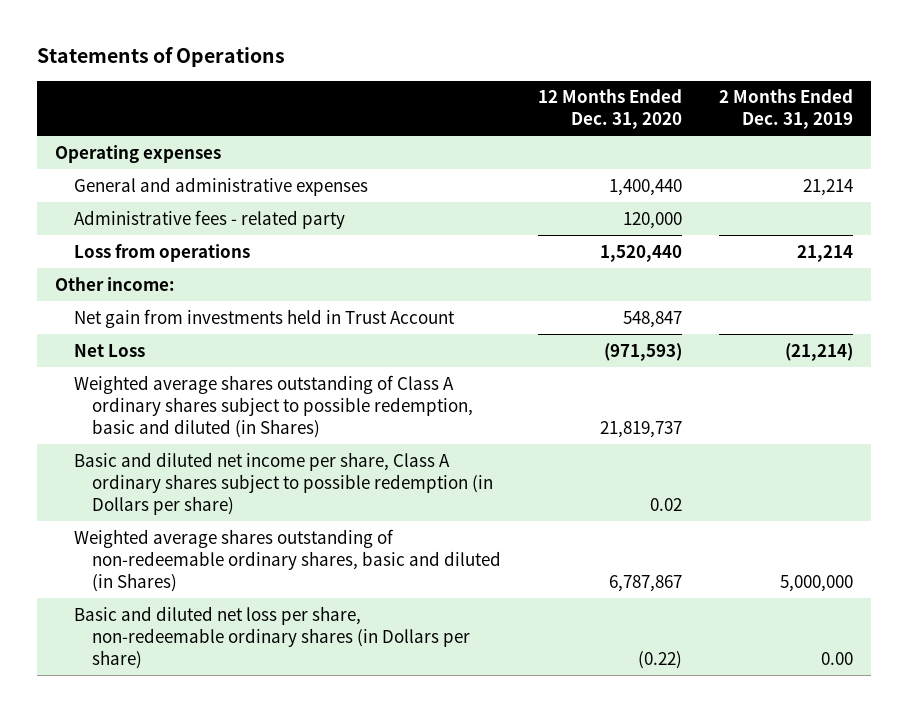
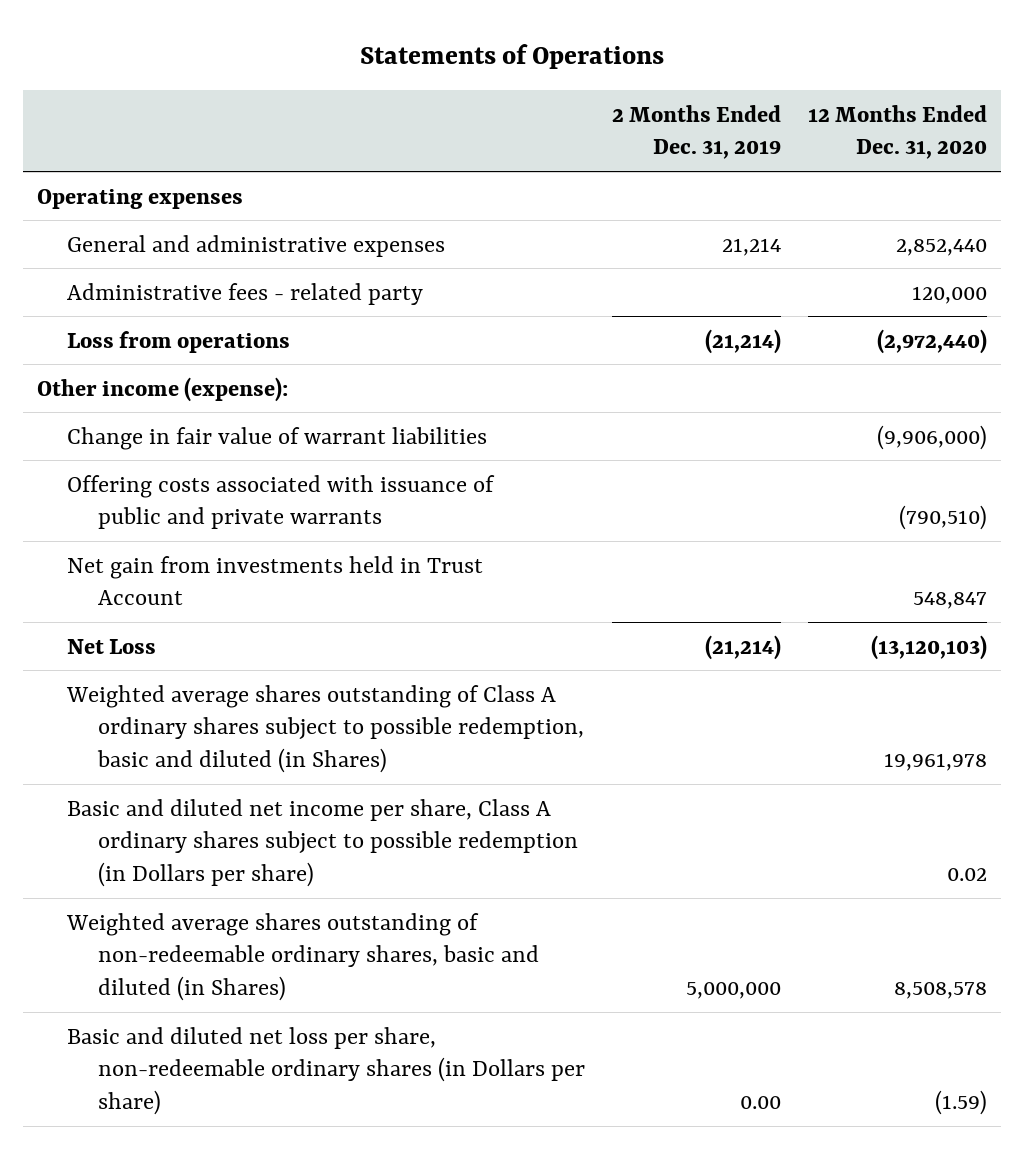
- | 12 Months Ended Dec. 31, 2020 | 2 Months Ended Dec. 31, 2019
+ | 2 Months Ended Dec. 31, 2019 | 12 Months Ended Dec. 31, 2020
- General and administrative expenses | 1,400,440 | 21,214
+ General and administrative expenses | 21,214 | 2,852,440
- Loss from operations | 1,520,440 | 21,214
- Other income:
+ Loss from operations | (21,214) | (2,972,440)
+ Other income (expense):
+ Change in fair value of warrant liabilities | | (9,906,000)
+ Offering costs associated with issuance of public and private warrants | | (790,510)
- Net Loss | (971,593) | (21,214)
- Weighted average shares outstanding of Class A ordinary shares subject to possible redemption, basic and diluted (in Shares) | 21,819,737 |
+ Net Loss | (21,214) | (13,120,103)
+ Weighted average shares outstanding of Class A ordinary shares subject to possible redemption, basic and diluted (in Shares) | | 19,961,978
- Weighted average shares outstanding of non-redeemable ordinary shares, basic and diluted (in Shares) | 6,787,867 | 5,000,000
- Basic and diluted net loss per share, non-redeemable ordinary shares (in Dollars per share) | (0.22) | 0.00
+ Weighted average shares outstanding of non-redeemable ordinary shares, basic and diluted (in Shares) | 5,000,000 | 8,508,578
+ Basic and diluted net loss per share, non-redeemable ordinary shares (in Dollars per share) | 0.00 | (1.59)

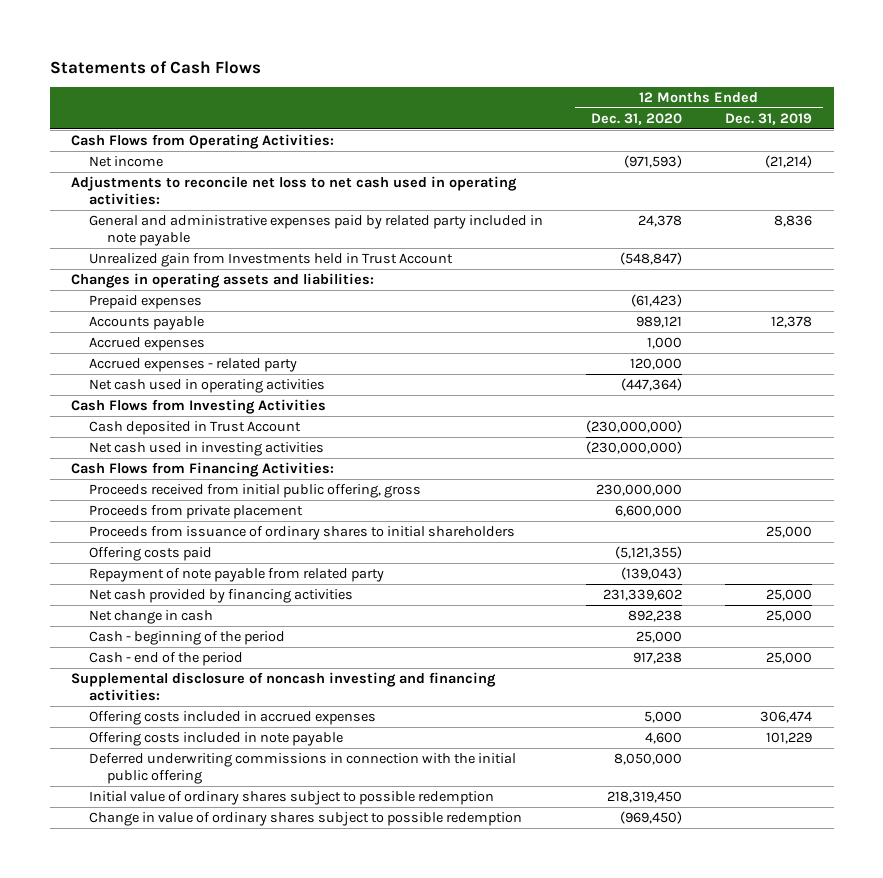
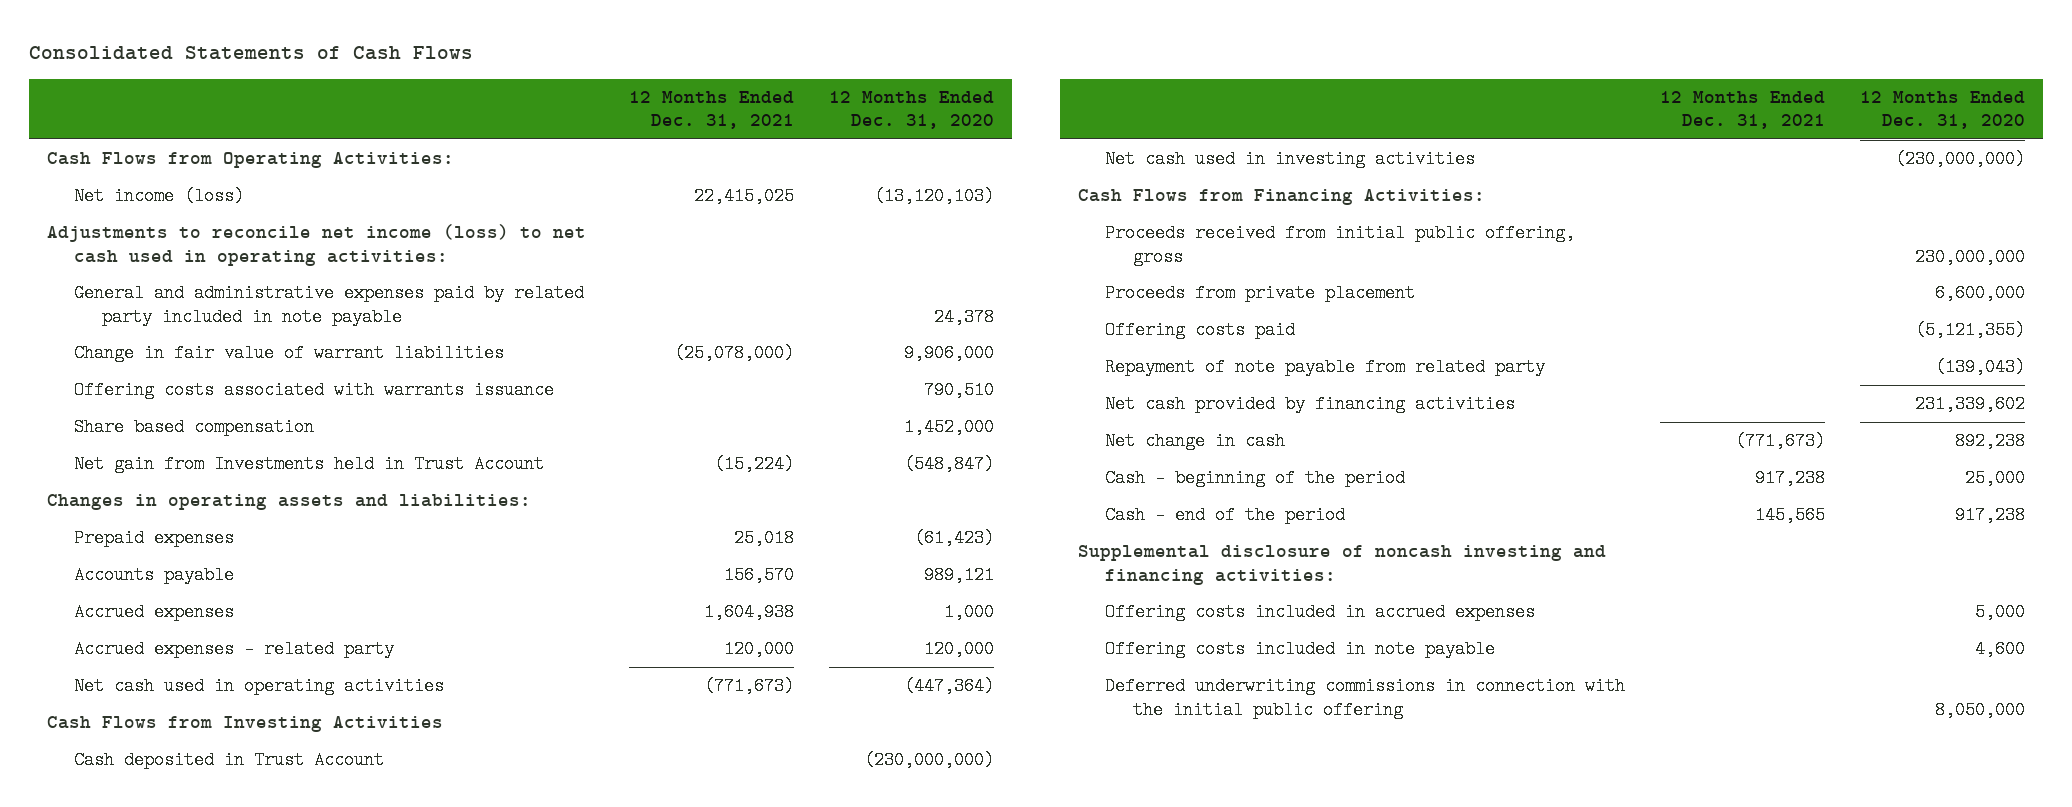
- Statements of Cash Flows
+ Consolidated Statements of Cash Flows
- | 12 Months Ended Dec. 31, 2020 | 12 Months Ended Dec. 31, 2019
+ | 12 Months Ended Dec. 31, 2021 | 12 Months Ended Dec. 31, 2020
- Net income | (971,593) | (21,214)
- Adjustments to reconcile net loss to net cash used in operating activities:
+ Net income (loss) | 22,415,025 | (13,120,103)
+ Adjustments to reconcile net income (loss) to net cash used in operating activities:
- Unrealized gain from Investments held in Trust Account | (548,847) |
+ Change in fair value of warrant liabilities | (25,078,000) | 9,906,000
+ Offering costs associated with warrants issuance | | 790,510
+ Share based compensation | | 1,452,000
+ Net gain from Investments held in Trust Account | (15,224) | (548,847)
- Proceeds from issuance of ordinary shares to initial shareholders | | 25,000
- Initial value of ordinary shares subject to possible redemption | 218,319,450 |
- Change in value of ordinary shares subject to possible redemption | (969,450) |

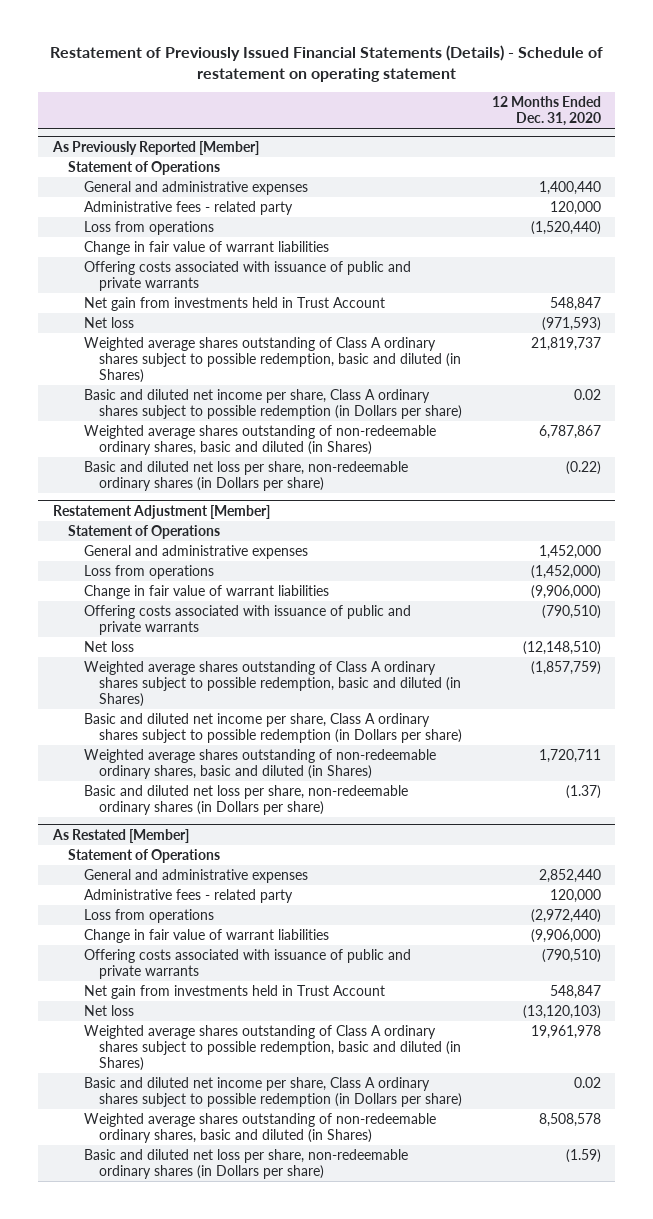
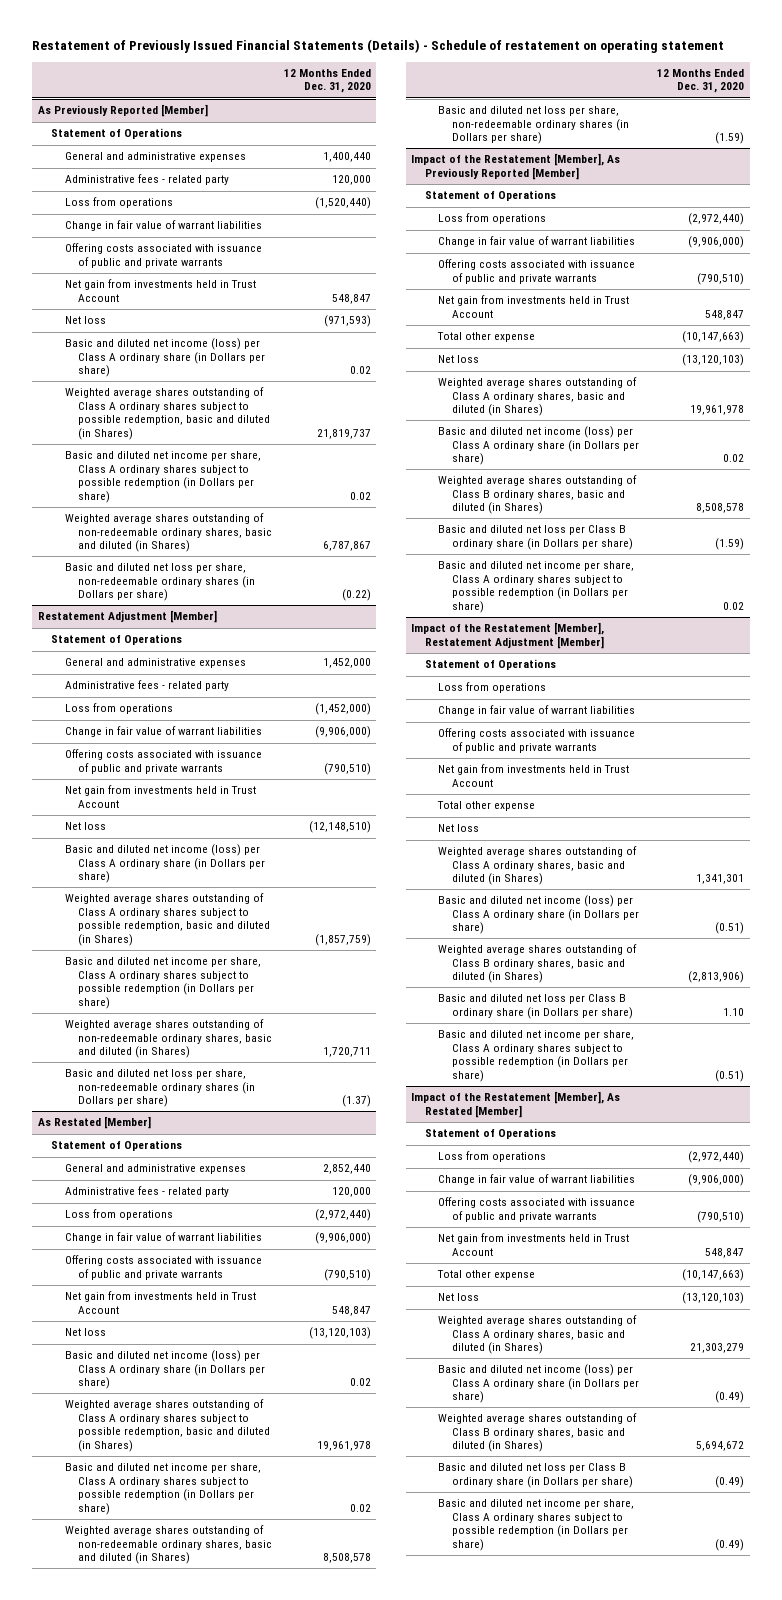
@ As Previously Reported [Member]
+ Basic and diluted net income (loss) per Class A ordinary share (in Dollars per share) | 0.02
@ Restatement Adjustment [Member]
+ Administrative fees - related party
+ Net gain from investments held in Trust Account
+ Basic and diluted net income (loss) per Class A ordinary share (in Dollars per share)
@ As Restated [Member]
+ Basic and diluted net income (loss) per Class A ordinary share (in Dollars per share) | 0.02
+ Impact of the Restatement [Member], As Previously Reported [Member]
+ Statement of Operations
+ Loss from operations | (2,972,440)
+ Change in fair value of warrant liabilities | (9,906,000)
+ Offering costs associated with issuance of public and private warrants | (790,510)
+ Net gain from investments held in Trust Account | 548,847
+ Total other expense | (10,147,663)
+ Net loss | (13,120,103)
+ Weighted average shares outstanding of Class A ordinary shares, basic and diluted (in Shares) | 19,961,978
+ Basic and diluted net income (loss) per Class A ordinary share (in Dollars per share) | 0.02
+ Weighted average shares outstanding of Class B ordinary shares, basic and diluted (in Shares) | 8,508,578
+ Basic and diluted net loss per Class B ordinary share (in Dollars per share) | (1.59)
+ Basic and diluted net income per share, Class A ordinary shares subject to possible redemption (in Dollars per share) | 0.02
+ Impact of the Restatement [Member], Restatement Adjustment [Member]
+ Statement of Operations
+ Loss from operations
+ Change in fair value of warrant liabilities
+ Offering costs associated with issuance of public and private warrants
+ Net gain from investments held in Trust Account
+ Total other expense
+ Net loss
+ Weighted average shares outstanding of Class A ordinary shares, basic and diluted (in Shares) | 1,341,301
+ Basic and diluted net income (loss) per Class A ordinary share (in Dollars per share) | (0.51)
+ Weighted average shares outstanding of Class B ordinary shares, basic and diluted (in Shares) | (2,813,906)
+ Basic and diluted net loss per Class B ordinary share (in Dollars per share) | 1.10
+ Basic and diluted net income per share, Class A ordinary shares subject to possible redemption (in Dollars per share) | (0.51)
+ Impact of the Restatement [Member], As Restated [Member]
+ Statement of Operations
+ Loss from operations | (2,972,440)
+ Change in fair value of warrant liabilities | (9,906,000)
+ Offering costs associated with issuance of public and private warrants | (790,510)
+ Net gain from investments held in Trust Account | 548,847
+ Total other expense | (10,147,663)
+ Net loss | (13,120,103)
+ Weighted average shares outstanding of Class A ordinary shares, basic and diluted (in Shares) | 21,303,279
+ Basic and diluted net income (loss) per Class A ordinary share (in Dollars per share) | (0.49)
+ Weighted average shares outstanding of Class B ordinary shares, basic and diluted (in Shares) | 5,694,672
+ Basic and diluted net loss per Class B ordinary share (in Dollars per share) | (0.49)
+ Basic and diluted net income per share, Class A ordinary shares subject to possible redemption (in Dollars per share) | (0.49)

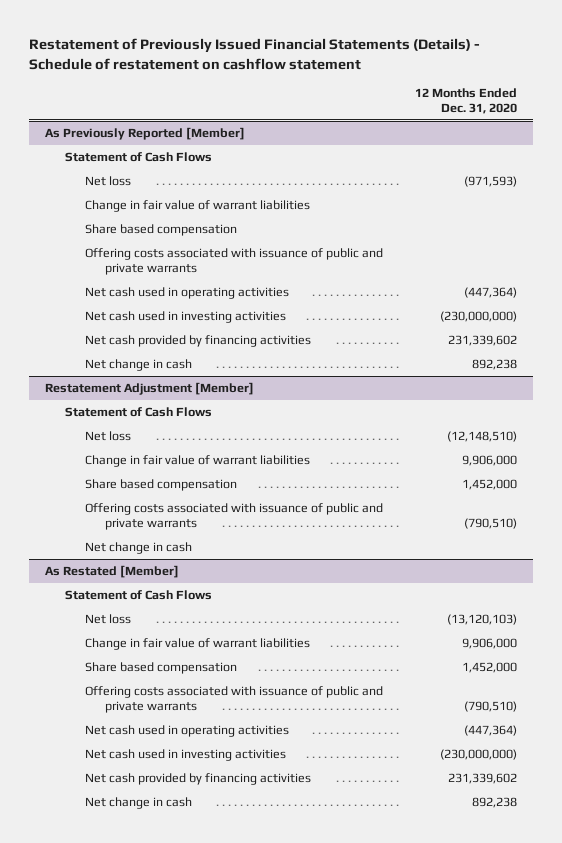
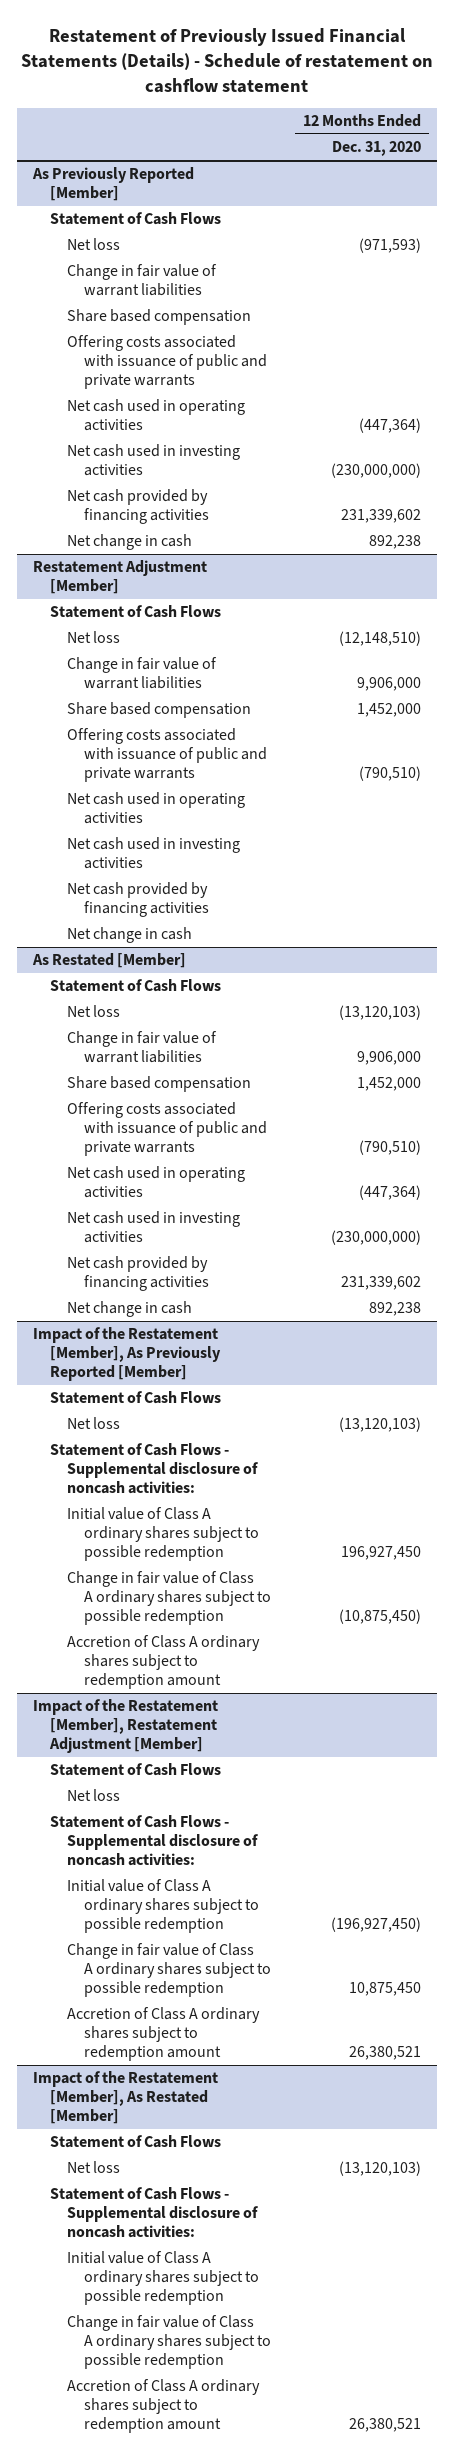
@ Restatement Adjustment [Member]
+ Net cash used in operating activities
+ Net cash used in investing activities
+ Net cash provided by financing activities
+ Impact of the Restatement [Member], As Previously Reported [Member]
+ Statement of Cash Flows
+ Net loss | (13,120,103)
+ Statement of Cash Flows - Supplemental disclosure of noncash activities:
+ Initial value of Class A ordinary shares subject to possible redemption | 196,927,450
+ Change in fair value of Class A ordinary shares subject to possible redemption | (10,875,450)
+ Accretion of Class A ordinary shares subject to redemption amount
+ Impact of the Restatement [Member], Restatement Adjustment [Member]
+ Statement of Cash Flows
+ Net loss
+ Statement of Cash Flows - Supplemental disclosure of noncash activities:
+ Initial value of Class A ordinary shares subject to possible redemption | (196,927,450)
+ Change in fair value of Class A ordinary shares subject to possible redemption | 10,875,450
+ Accretion of Class A ordinary shares subject to redemption amount | 26,380,521
+ Impact of the Restatement [Member], As Restated [Member]
+ Statement of Cash Flows
+ Net loss | (13,120,103)
+ Statement of Cash Flows - Supplemental disclosure of noncash activities:
+ Initial value of Class A ordinary shares subject to possible redemption
+ Change in fair value of Class A ordinary shares subject to possible redemption
+ Accretion of Class A ordinary shares subject to redemption amount | 26,380,521

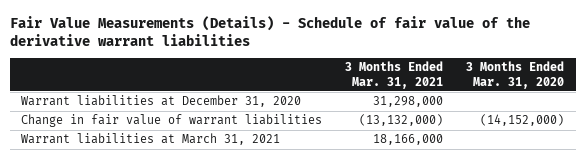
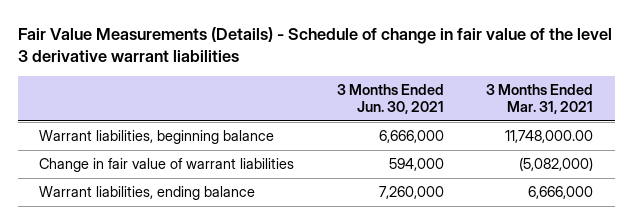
- Fair Value Measurements (Details) - Schedule of fair value of the derivative warrant liabilities
+ Fair Value Measurements (Details) - Schedule of change in fair value of the level 3 derivative warrant liabilities
- | 3 Months Ended Mar. 31, 2021 | 3 Months Ended Mar. 31, 2020
+ | 3 Months Ended Jun. 30, 2021 | 3 Months Ended Mar. 31, 2021
- Warrant liabilities at December 31, 2020 | 31,298,000 |
- Change in fair value of warrant liabilities | (13,132,000) | (14,152,000)
- Warrant liabilities at March 31, 2021 | 18,166,000 |
+ Warrant liabilities, beginning balance | 6,666,000 | 11,748,000.00
+ Change in fair value of warrant liabilities | 594,000 | (5,082,000)
+ Warrant liabilities, ending balance | 7,260,000 | 6,666,000

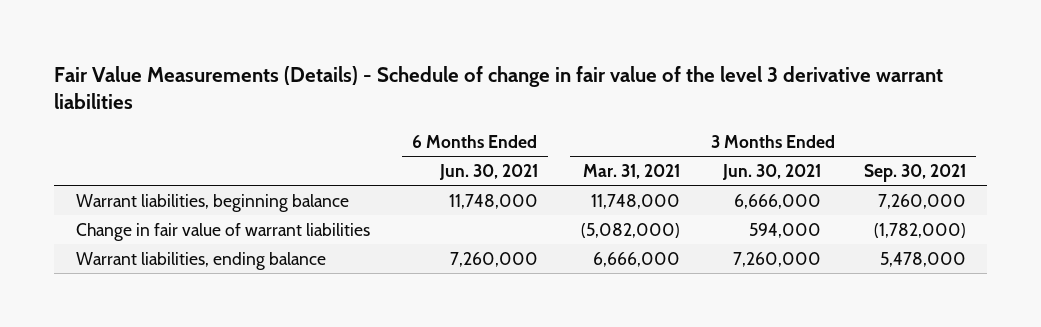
- | 3 Months Ended Jun. 30, 2021 | 3 Months Ended Mar. 31, 2021
+ | 6 Months Ended Jun. 30, 2021 | 3 Months Ended Mar. 31, 2021 | 3 Months Ended Jun. 30, 2021 | 3 Months Ended Sep. 30, 2021
- Warrant liabilities, beginning balance | 6,666,000 | 11,748,000.00
+ Warrant liabilities, beginning balance | 11,748,000 | 11,748,000 | 6,666,000 | 7,260,000

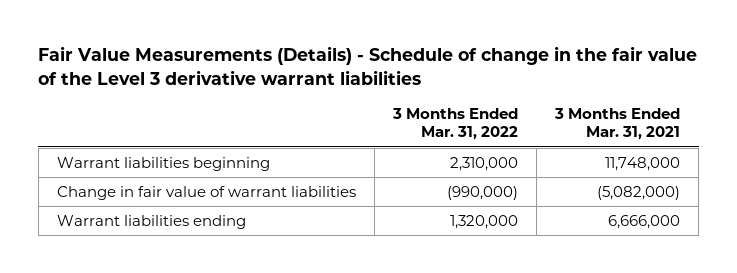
- Fair Value Measurements (Details) - Schedule of change in fair value of the level 3 derivative warrant liabilities
+ Fair Value Measurements (Details) - Schedule of change in the fair value of the Level 3 derivative warrant liabilities
- | 6 Months Ended Jun. 30, 2021 | 3 Months Ended Mar. 31, 2021 | 3 Months Ended Jun. 30, 2021 | 3 Months Ended Sep. 30, 2021
+ | 3 Months Ended Mar. 31, 2022 | 3 Months Ended Mar. 31, 2021
- Warrant liabilities, beginning balance | 11,748,000 | 11,748,000 | 6,666,000 | 7,260,000
+ Warrant liabilities beginning | 2,310,000 | 11,748,000
- Warrant liabilities, ending balance | 7,260,000 | 6,666,000 | 7,260,000 | 5,478,000
+ Warrant liabilities ending | 1,320,000 | 6,666,000

